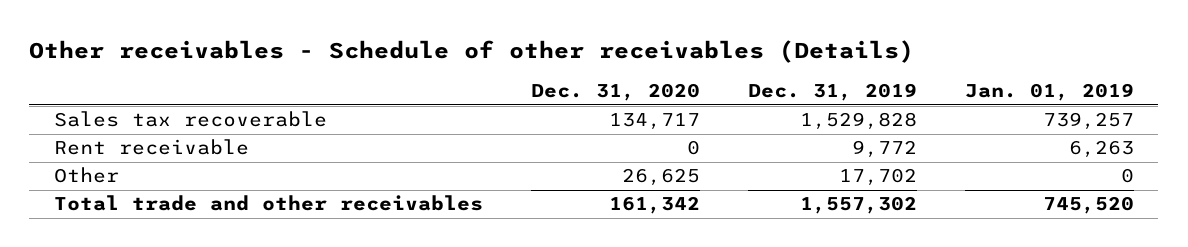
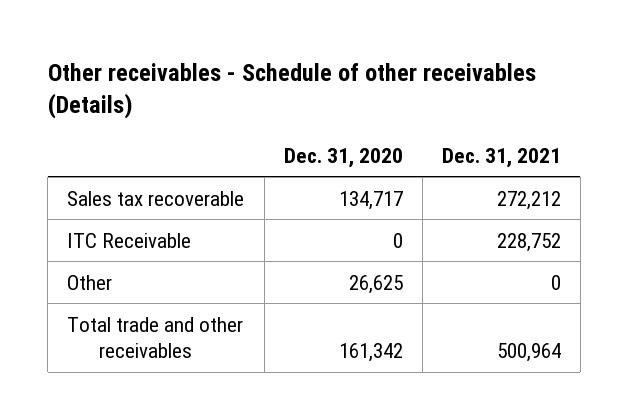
- | Dec. 31, 2020 | Dec. 31, 2019 | Jan. 01, 2019
+ | Dec. 31, 2020 | Dec. 31, 2021
- Rent receivable | 0 | 9,772 | 6,263
+ ITC Receivable | 0 | 228,752

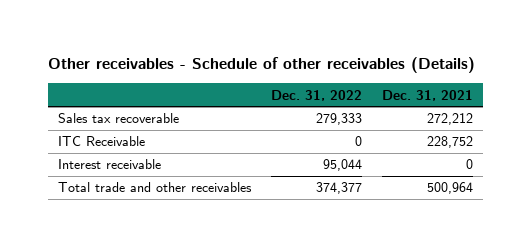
- | Dec. 31, 2020 | Dec. 31, 2021
+ | Dec. 31, 2022 | Dec. 31, 2021
- Other | 26,625 | 0
+ Interest receivable | 95,044 | 0

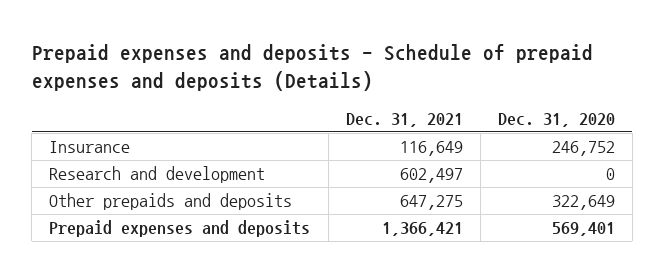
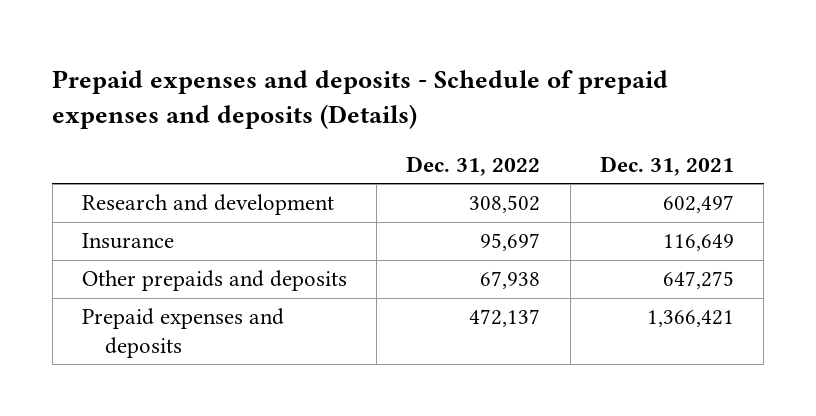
- | Dec. 31, 2021 | Dec. 31, 2020
+ | Dec. 31, 2022 | Dec. 31, 2021
moved down: Insurance | 95,697 | 116,649

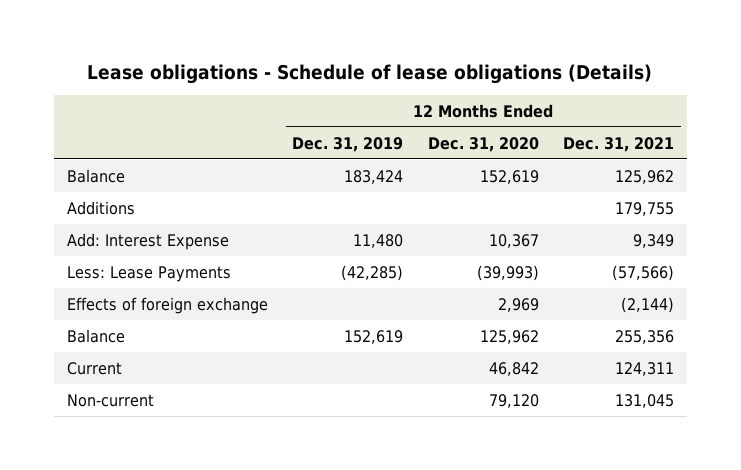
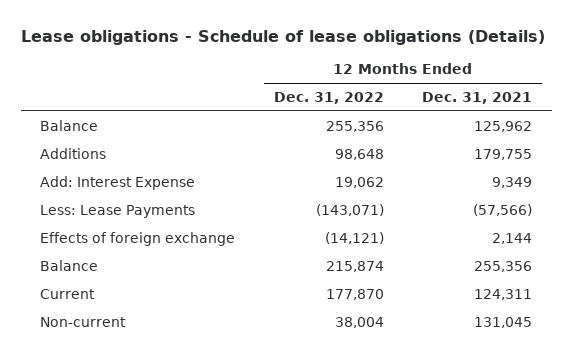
- | 12 Months Ended Dec. 31, 2019 | 12 Months Ended Dec. 31, 2020 | 12 Months Ended Dec. 31, 2021
+ | 12 Months Ended Dec. 31, 2022 | 12 Months Ended Dec. 31, 2021
- Effects of foreign exchange | | 2,969 | (2,144)
+ Effects of foreign exchange | (14,121) | 2,144

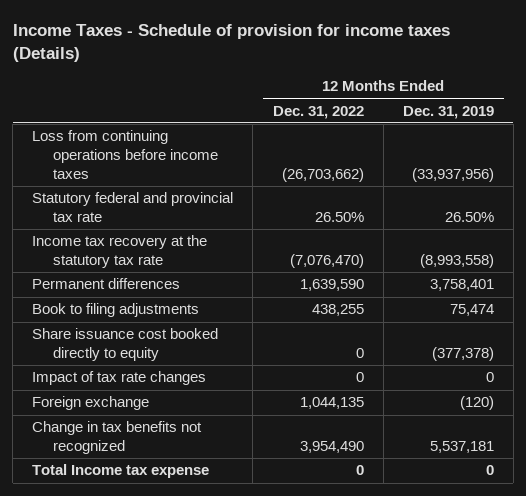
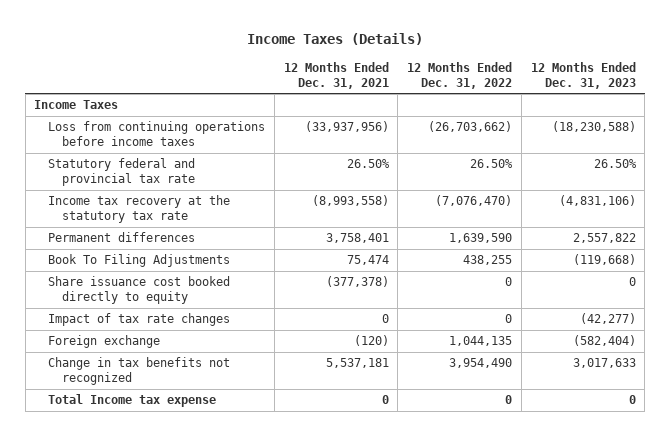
- Income Taxes - Schedule of provision for income taxes (Details)
+ Income Taxes (Details)
- | 12 Months Ended Dec. 31, 2022 | 12 Months Ended Dec. 31, 2019
+ | 12 Months Ended Dec. 31, 2021 | 12 Months Ended Dec. 31, 2022 | 12 Months Ended Dec. 31, 2023
+ Income Taxes
- Book to filing adjustments | 438,255 | 75,474
+ Book To Filing Adjustments | 75,474 | 438,255 | (119,668)

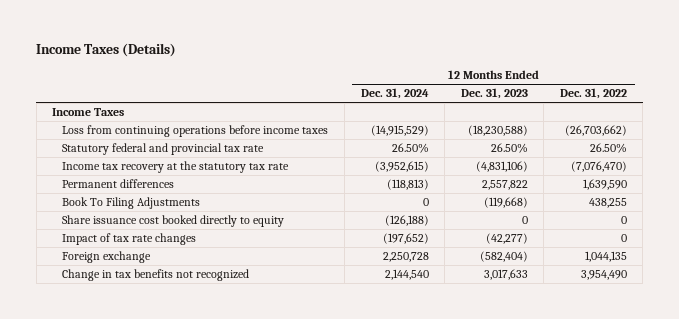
- | 12 Months Ended Dec. 31, 2021 | 12 Months Ended Dec. 31, 2022 | 12 Months Ended Dec. 31, 2023
+ | 12 Months Ended Dec. 31, 2024 | 12 Months Ended Dec. 31, 2023 | 12 Months Ended Dec. 31, 2022
- Total Income tax expense | 0 | 0 | 0

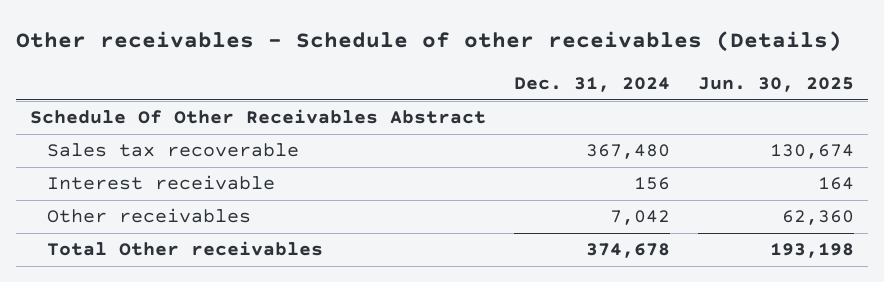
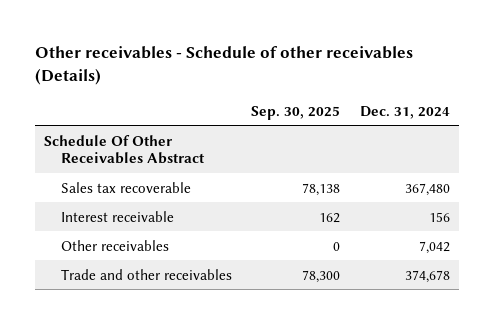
- | Dec. 31, 2024 | Jun. 30, 2025
+ | Sep. 30, 2025 | Dec. 31, 2024
- Total Other receivables | 374,678 | 193,198
+ Trade and other receivables | 78,300 | 374,678

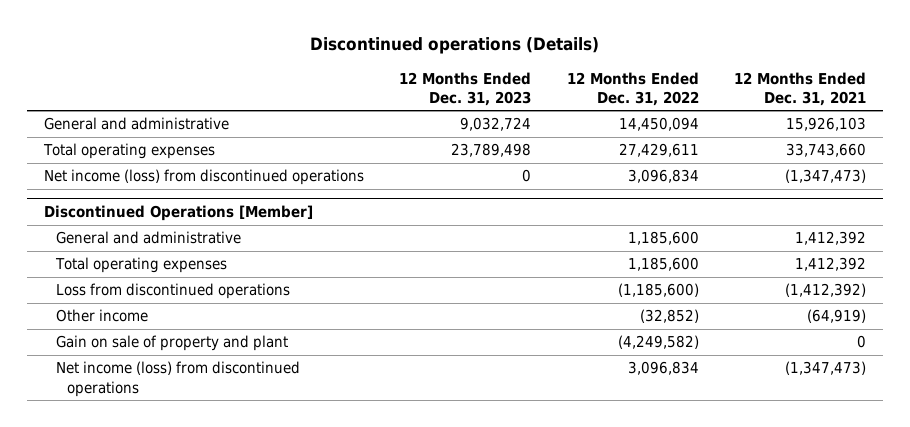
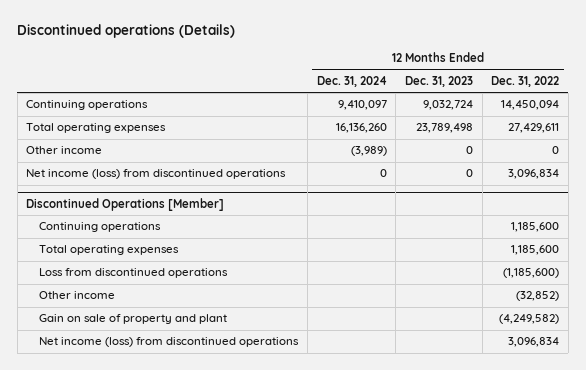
- | 12 Months Ended Dec. 31, 2023 | 12 Months Ended Dec. 31, 2022 | 12 Months Ended Dec. 31, 2021
+ | 12 Months Ended Dec. 31, 2024 | 12 Months Ended Dec. 31, 2023 | 12 Months Ended Dec. 31, 2022
- General and administrative | 9,032,724 | 14,450,094 | 15,926,103
+ Continuing operations | 9,410,097 | 9,032,724 | 14,450,094
+ Other income | (3,989) | 0 | 0
@ Discontinued Operations [Member]
- General and administrative | | 1,185,600 | 1,412,392
+ Continuing operations | | | 1,185,600

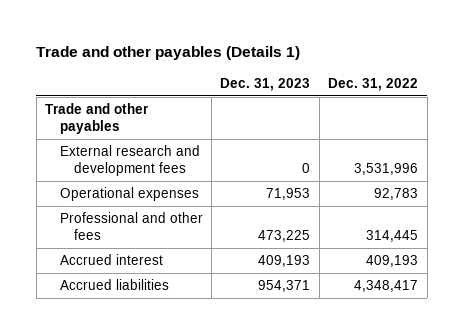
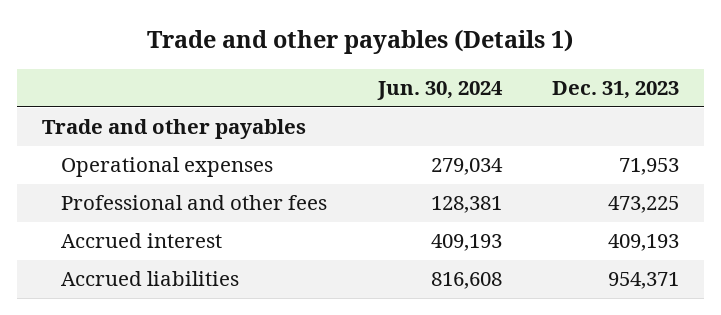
- | Dec. 31, 2023 | Dec. 31, 2022
+ | Jun. 30, 2024 | Dec. 31, 2023
- External research and development fees | 0 | 3,531,996

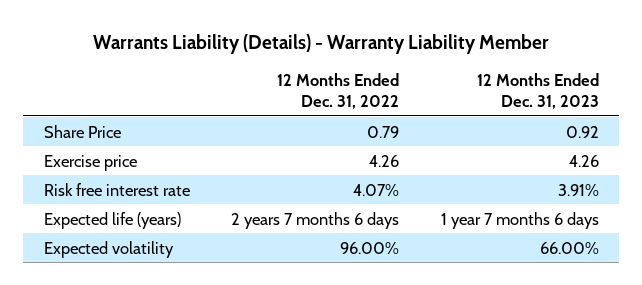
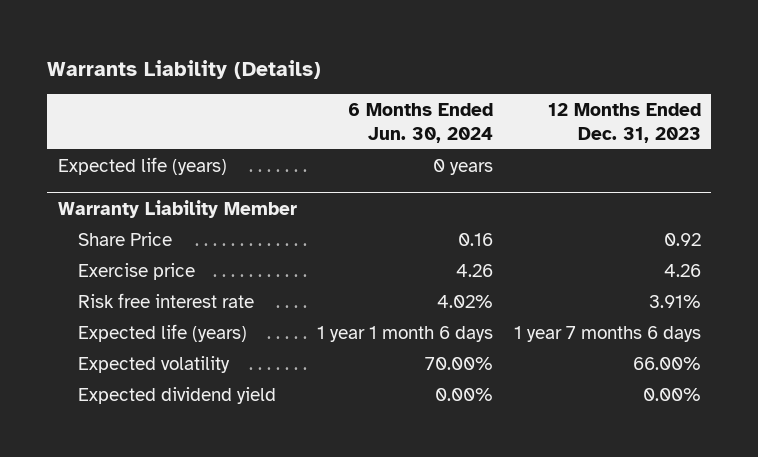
- Warrants Liability (Details) - Warranty Liability Member
+ Warrants Liability (Details)
- | 12 Months Ended Dec. 31, 2022 | 12 Months Ended Dec. 31, 2023
+ | 6 Months Ended Jun. 30, 2024 | 12 Months Ended Dec. 31, 2023
+ Expected life (years) | 0 years |
+ Warranty Liability Member
+ Expected dividend yield | 0.00% | 0.00%

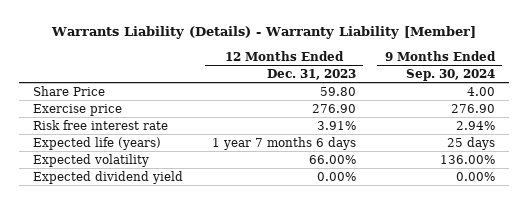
- Warrants Liability (Details)
+ Warrants Liability (Details) - Warranty Liability [Member]
- | 6 Months Ended Jun. 30, 2024 | 12 Months Ended Dec. 31, 2023
+ | 12 Months Ended Dec. 31, 2023 | 9 Months Ended Sep. 30, 2024
- Expected life (years) | 0 years |
- Warranty Liability Member
- Share Price | 0.16 | 0.92
- Exercise price | 4.26 | 4.26
+ Share Price | 59.80 | 4.00
+ Exercise price | 276.90 | 276.90

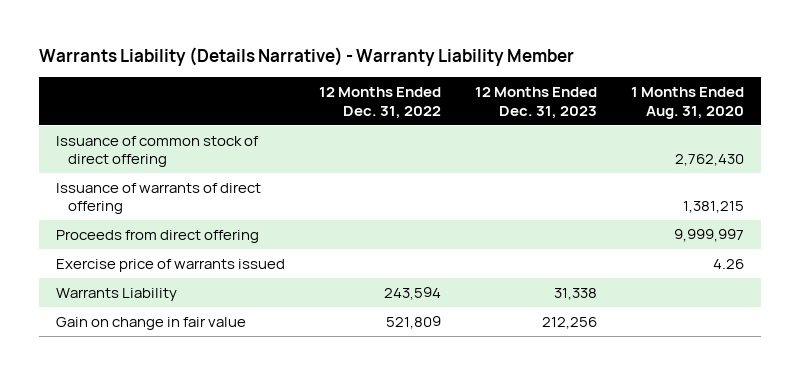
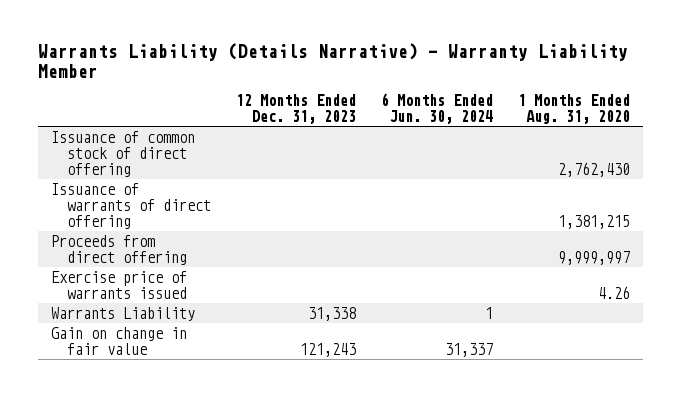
- | 12 Months Ended Dec. 31, 2022 | 12 Months Ended Dec. 31, 2023 | 1 Months Ended Aug. 31, 2020
+ | 12 Months Ended Dec. 31, 2023 | 6 Months Ended Jun. 30, 2024 | 1 Months Ended Aug. 31, 2020
- Gain on change in fair value | 521,809 | 212,256 |
+ Gain on change in fair value | 121,243 | 31,337 |

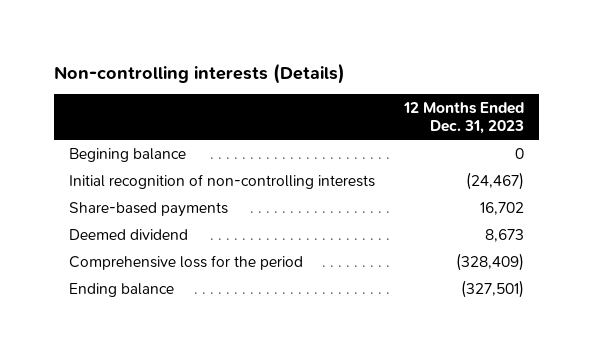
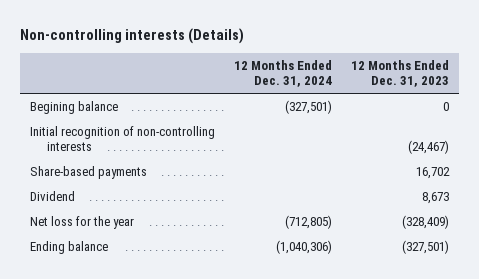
- | 12 Months Ended Dec. 31, 2023
+ | 12 Months Ended Dec. 31, 2024 | 12 Months Ended Dec. 31, 2023
- Deemed dividend | 8,673
- Comprehensive loss for the period | (328,409)
+ Dividend | | 8,673
+ Net loss for the year | (712,805) | (328,409)

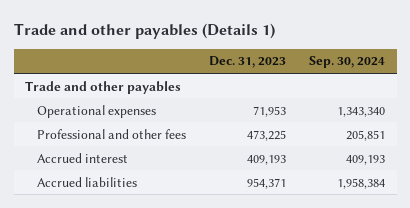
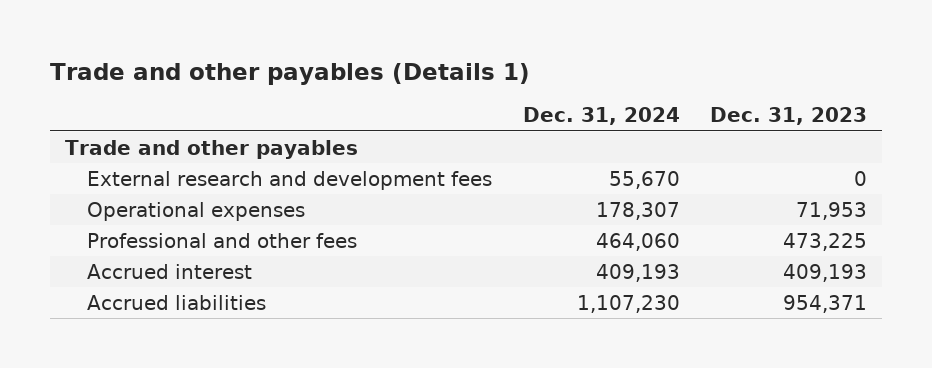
- | Dec. 31, 2023 | Sep. 30, 2024
+ | Dec. 31, 2024 | Dec. 31, 2023
+ External research and development fees | 55,670 | 0

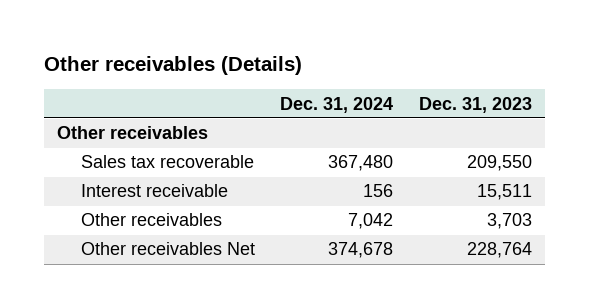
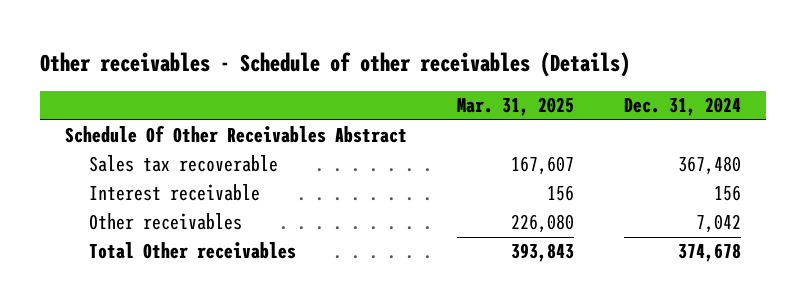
- Other receivables (Details)
+ Other receivables - Schedule of other receivables (Details)
- | Dec. 31, 2024 | Dec. 31, 2023
+ | Mar. 31, 2025 | Dec. 31, 2024
- Other receivables
+ Schedule Of Other Receivables Abstract
- Other receivables Net | 374,678 | 228,764
+ Total Other receivables | 393,843 | 374,678

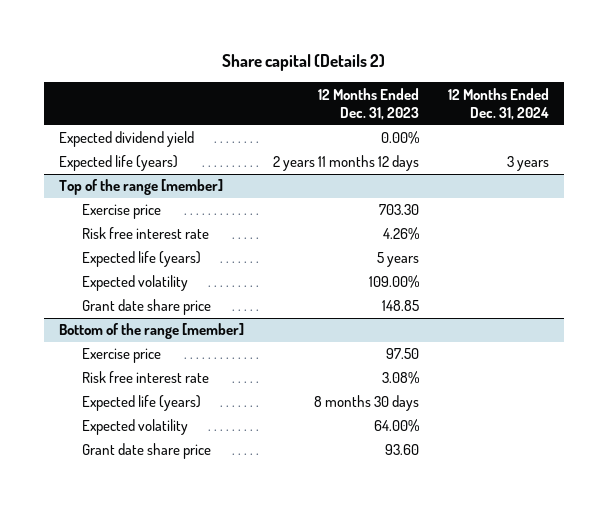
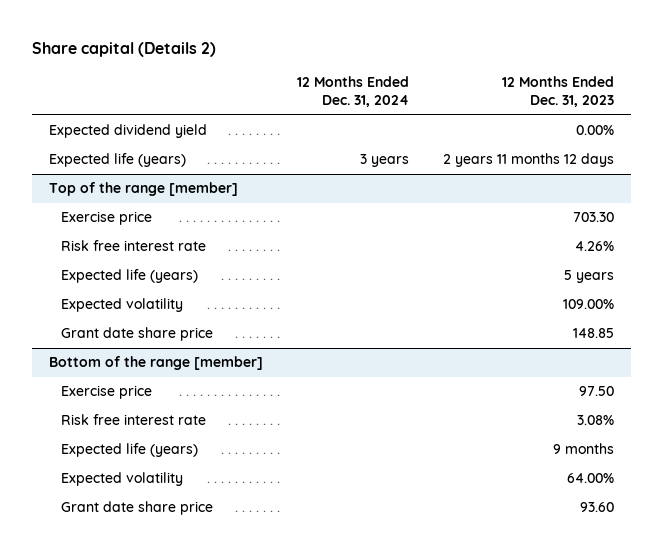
- | 12 Months Ended Dec. 31, 2023 | 12 Months Ended Dec. 31, 2024
+ | 12 Months Ended Dec. 31, 2024 | 12 Months Ended Dec. 31, 2023
@ Bottom of the range [member]
- Expected life (years) | 8 months 30 days |
+ Expected life (years) | | 9 months

